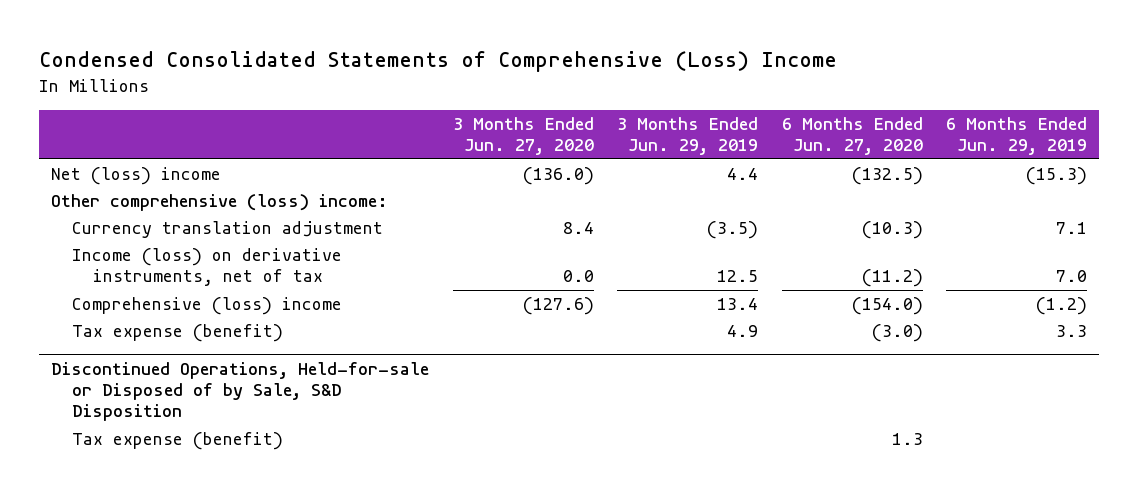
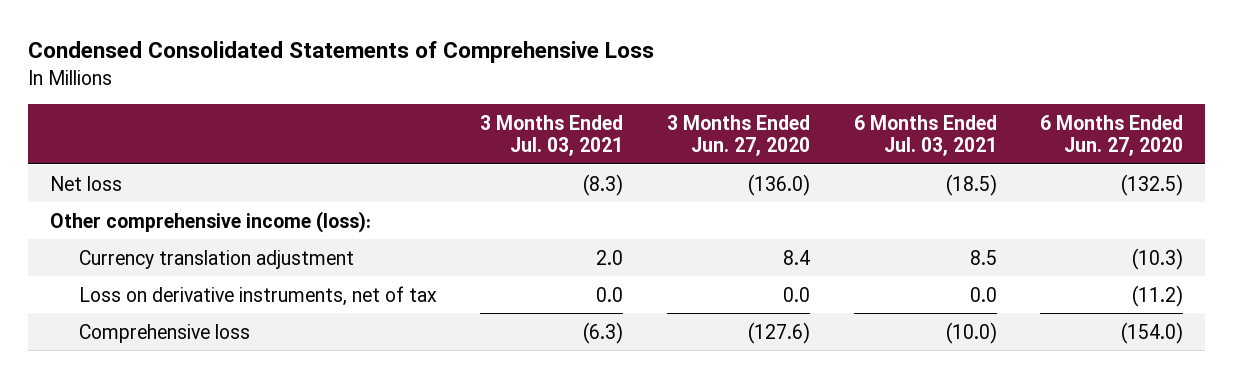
- Condensed Consolidated Statements of Comprehensive (Loss) Income
+ Condensed Consolidated Statements of Comprehensive Loss
- | 3 Months Ended Jun. 27, 2020 | 3 Months Ended Jun. 29, 2019 | 6 Months Ended Jun. 27, 2020 | 6 Months Ended Jun. 29, 2019
+ | 3 Months Ended Jul. 03, 2021 | 3 Months Ended Jun. 27, 2020 | 6 Months Ended Jul. 03, 2021 | 6 Months Ended Jun. 27, 2020
- Net (loss) income | (136.0) | 4.4 | (132.5) | (15.3)
- Other comprehensive (loss) income:
+ Net loss | (8.3) | (136.0) | (18.5) | (132.5)
+ Other comprehensive income (loss):
- Income (loss) on derivative instruments, net of tax | 0.0 | 12.5 | (11.2) | 7.0
- Comprehensive (loss) income | (127.6) | 13.4 | (154.0) | (1.2)
- Tax expense (benefit) | | 4.9 | (3.0) | 3.3
- Discontinued Operations, Held-for-sale or Disposed of by Sale, S&D Disposition
- Tax expense (benefit) | | | 1.3 |
+ Loss on derivative instruments, net of tax | 0.0 | 0.0 | 0.0 | (11.2)
+ Comprehensive loss | (6.3) | (127.6) | (10.0) | (154.0)

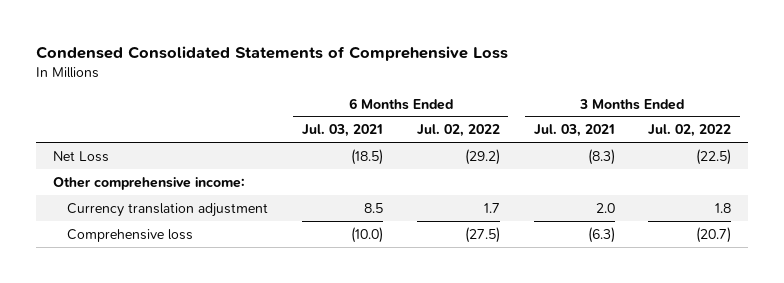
- | 3 Months Ended Jul. 03, 2021 | 3 Months Ended Jun. 27, 2020 | 6 Months Ended Jul. 03, 2021 | 6 Months Ended Jun. 27, 2020
+ | 6 Months Ended Jul. 03, 2021 | 6 Months Ended Jul. 02, 2022 | 3 Months Ended Jul. 03, 2021 | 3 Months Ended Jul. 02, 2022
- Net loss | (8.3) | (136.0) | (18.5) | (132.5)
- Other comprehensive income (loss):
+ Net Loss | (18.5) | (29.2) | (8.3) | (22.5)
+ Other comprehensive income:
- Loss on derivative instruments, net of tax | 0.0 | 0.0 | 0.0 | (11.2)

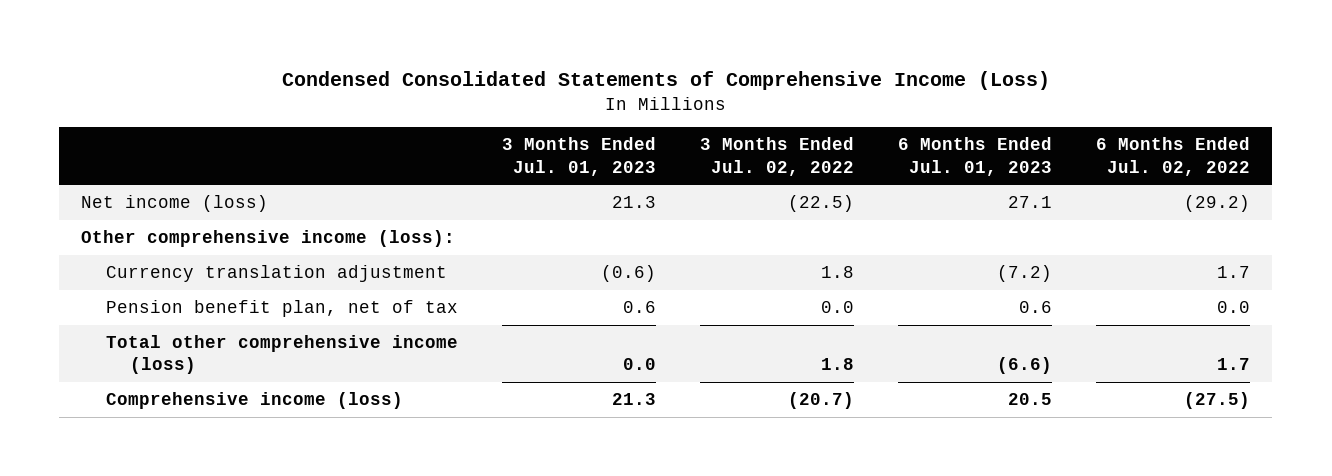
- Condensed Consolidated Statements of Comprehensive Loss
+ Condensed Consolidated Statements of Comprehensive Income (Loss)
- | 6 Months Ended Jul. 03, 2021 | 6 Months Ended Jul. 02, 2022 | 3 Months Ended Jul. 03, 2021 | 3 Months Ended Jul. 02, 2022
+ | 3 Months Ended Jul. 01, 2023 | 3 Months Ended Jul. 02, 2022 | 6 Months Ended Jul. 01, 2023 | 6 Months Ended Jul. 02, 2022
- Net Loss | (18.5) | (29.2) | (8.3) | (22.5)
- Other comprehensive income:
+ Net income (loss) | 21.3 | (22.5) | 27.1 | (29.2)
+ Other comprehensive income (loss):
- Comprehensive loss | (10.0) | (27.5) | (6.3) | (20.7)
+ Pension benefit plan, net of tax | 0.6 | 0.0 | 0.6 | 0.0
+ Total other comprehensive income (loss) | 0.0 | 1.8 | (6.6) | 1.7
+ Comprehensive income (loss) | 21.3 | (20.7) | 20.5 | (27.5)

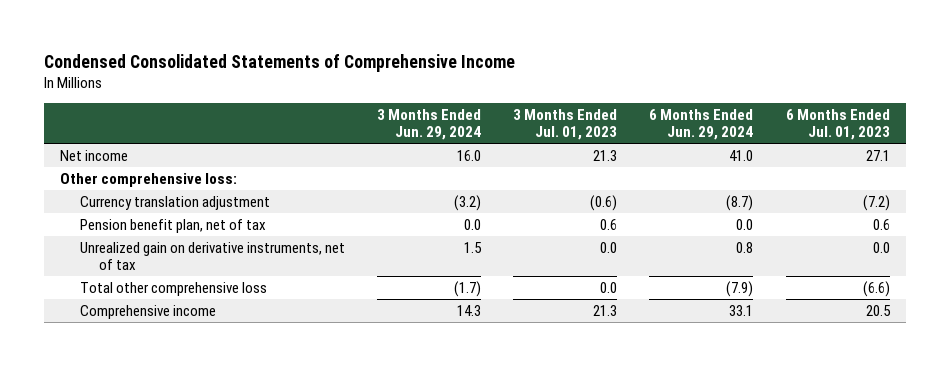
- Condensed Consolidated Statements of Comprehensive Income (Loss)
+ Condensed Consolidated Statements of Comprehensive Income
- | 3 Months Ended Jul. 01, 2023 | 3 Months Ended Jul. 02, 2022 | 6 Months Ended Jul. 01, 2023 | 6 Months Ended Jul. 02, 2022
+ | 3 Months Ended Jun. 29, 2024 | 3 Months Ended Jul. 01, 2023 | 6 Months Ended Jun. 29, 2024 | 6 Months Ended Jul. 01, 2023
- Net income (loss) | 21.3 | (22.5) | 27.1 | (29.2)
- Other comprehensive income (loss):
+ Net income | 16.0 | 21.3 | 41.0 | 27.1
+ Other comprehensive loss:
- Total other comprehensive income (loss) | 0.0 | 1.8 | (6.6) | 1.7
- Comprehensive income (loss) | 21.3 | (20.7) | 20.5 | (27.5)
+ Unrealized gain on derivative instruments, net of tax | 1.5 | 0.0 | 0.8 | 0.0
+ Total other comprehensive loss | (1.7) | 0.0 | (7.9) | (6.6)
+ Comprehensive income | 14.3 | 21.3 | 33.1 | 20.5

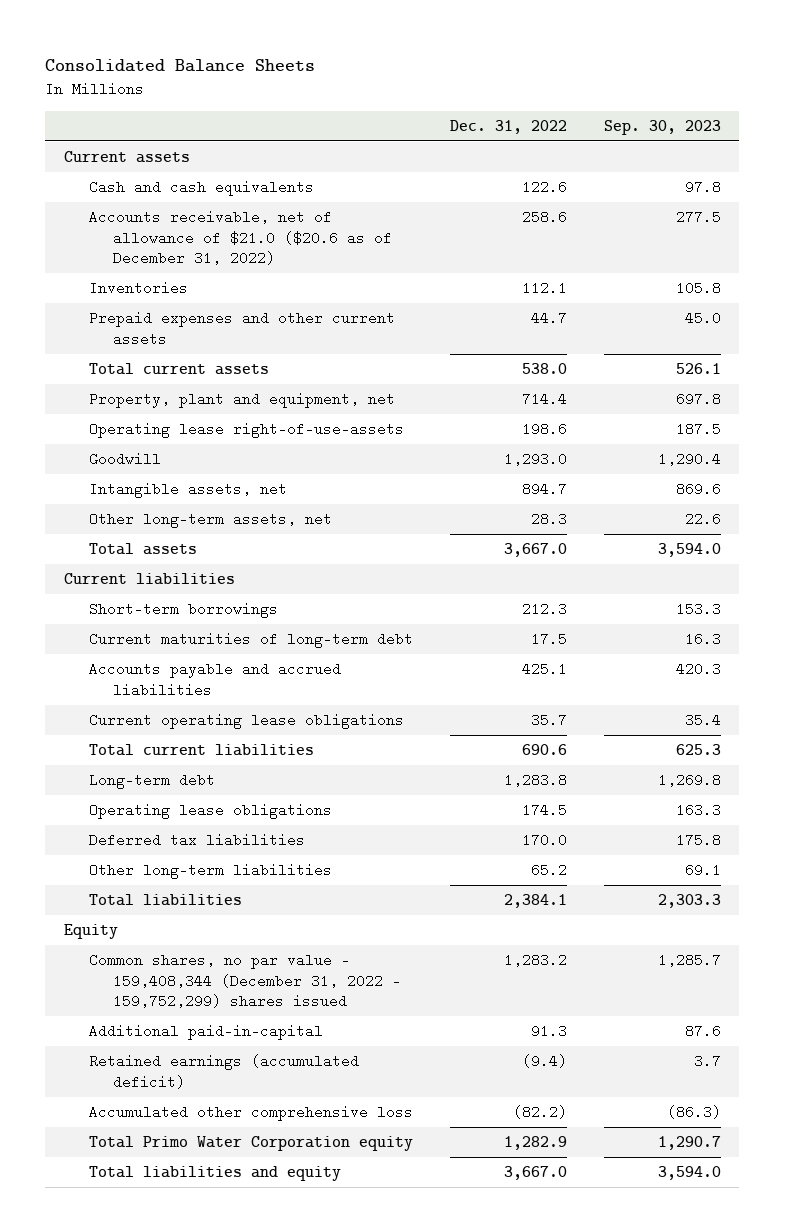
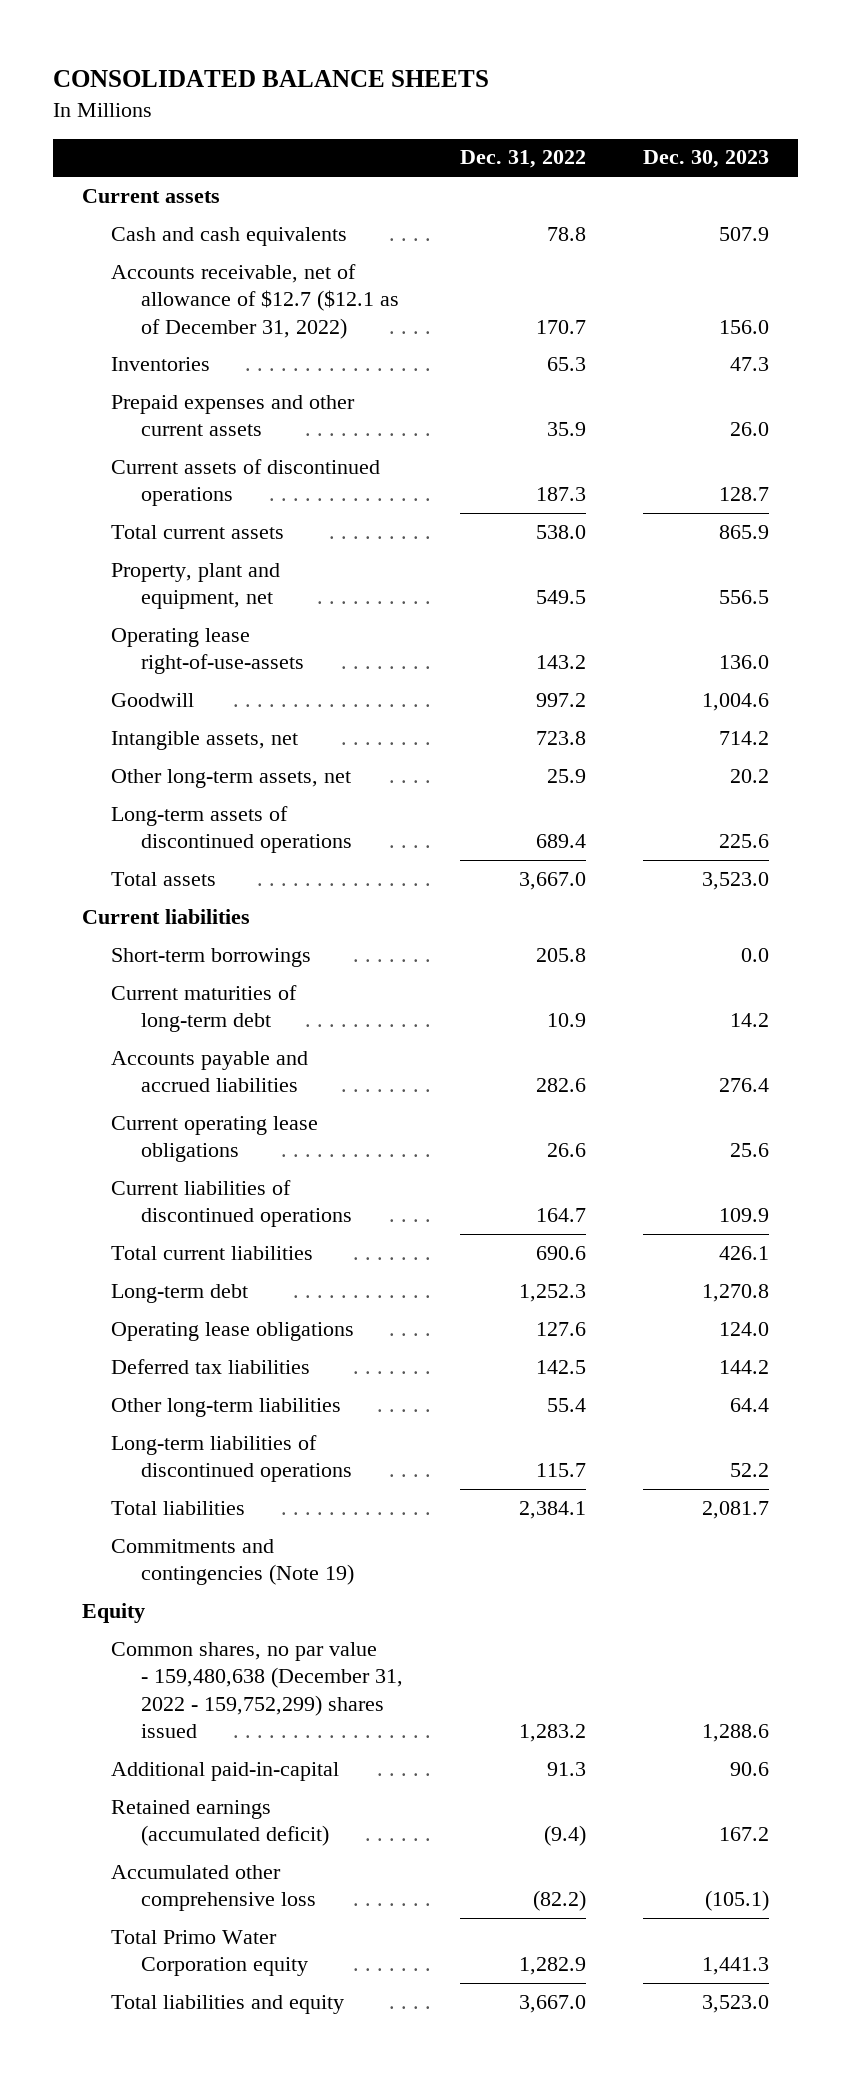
- Consolidated Balance Sheets
+ CONSOLIDATED BALANCE SHEETS
- | Dec. 31, 2022 | Sep. 30, 2023
+ | Dec. 31, 2022 | Dec. 30, 2023
- Cash and cash equivalents | 122.6 | 97.8
- Accounts receivable, net of allowance of $21.0 ($20.6 as of December 31, 2022) | 258.6 | 277.5
- Inventories | 112.1 | 105.8
- Prepaid expenses and other current assets | 44.7 | 45.0
+ Cash and cash equivalents | 78.8 | 507.9
+ Accounts receivable, net of allowance of $12.7 ($12.1 as of December 31, 2022) | 170.7 | 156.0
+ Inventories | 65.3 | 47.3
+ Prepaid expenses and other current assets | 35.9 | 26.0
+ Current assets of discontinued operations | 187.3 | 128.7
- Property, plant and equipment, net | 714.4 | 697.8
- Operating lease right-of-use-assets | 198.6 | 187.5
- Goodwill | 1,293.0 | 1,290.4
- Intangible assets, net | 894.7 | 869.6
- Other long-term assets, net | 28.3 | 22.6
+ Property, plant and equipment, net | 549.5 | 556.5
+ Operating lease right-of-use-assets | 143.2 | 136.0
+ Goodwill | 997.2 | 1,004.6
+ Intangible assets, net | 723.8 | 714.2
+ Other long-term assets, net | 25.9 | 20.2
+ Long-term assets of discontinued operations | 689.4 | 225.6
- Short-term borrowings | 212.3 | 153.3
- Current maturities of long-term debt | 17.5 | 16.3
- Accounts payable and accrued liabilities | 425.1 | 420.3
- Current operating lease obligations | 35.7 | 35.4
+ Short-term borrowings | 205.8 | 0.0
+ Current maturities of long-term debt | 10.9 | 14.2
+ Accounts payable and accrued liabilities | 282.6 | 276.4
+ Current operating lease obligations | 26.6 | 25.6
+ Current liabilities of discontinued operations | 164.7 | 109.9
- Long-term debt | 1,283.8 | 1,269.8
- Operating lease obligations | 174.5 | 163.3
- Deferred tax liabilities | 170.0 | 175.8
- Other long-term liabilities | 65.2 | 69.1
+ Long-term debt | 1,252.3 | 1,270.8
+ Operating lease obligations | 127.6 | 124.0
+ Deferred tax liabilities | 142.5 | 144.2
+ Other long-term liabilities | 55.4 | 64.4
+ Long-term liabilities of discontinued operations | 115.7 | 52.2
+ Commitments and contingencies (Note 19)
- Common shares, no par value - 159,408,344 (December 31, 2022 - 159,752,299) shares issued | 1,283.2 | 1,285.7
+ Common shares, no par value - 159,480,638 (December 31, 2022 - 159,752,299) shares issued | 1,283.2 | 1,288.6

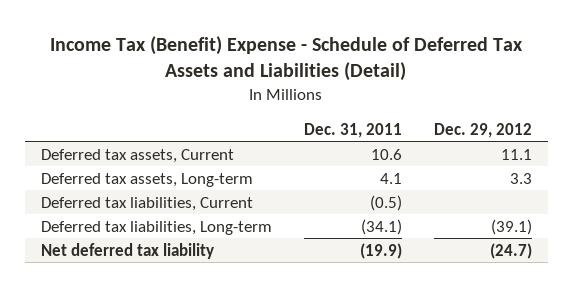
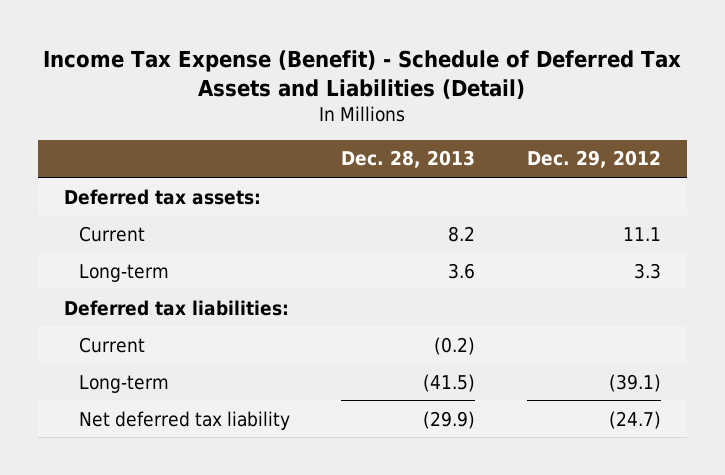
- Income Tax (Benefit) Expense - Schedule of Deferred Tax Assets and Liabilities (Detail)
+ Income Tax Expense (Benefit) - Schedule of Deferred Tax Assets and Liabilities (Detail)
- | Dec. 31, 2011 | Dec. 29, 2012
+ | Dec. 28, 2013 | Dec. 29, 2012
- Deferred tax assets, Current | 10.6 | 11.1
- Deferred tax assets, Long-term | 4.1 | 3.3
- Deferred tax liabilities, Current | (0.5) |
- Deferred tax liabilities, Long-term | (34.1) | (39.1)
+ Deferred tax assets:
+ Current | 8.2 | 11.1
+ Long-term | 3.6 | 3.3
+ Deferred tax liabilities:
+ Current | (0.2) |
+ Long-term | (41.5) | (39.1)

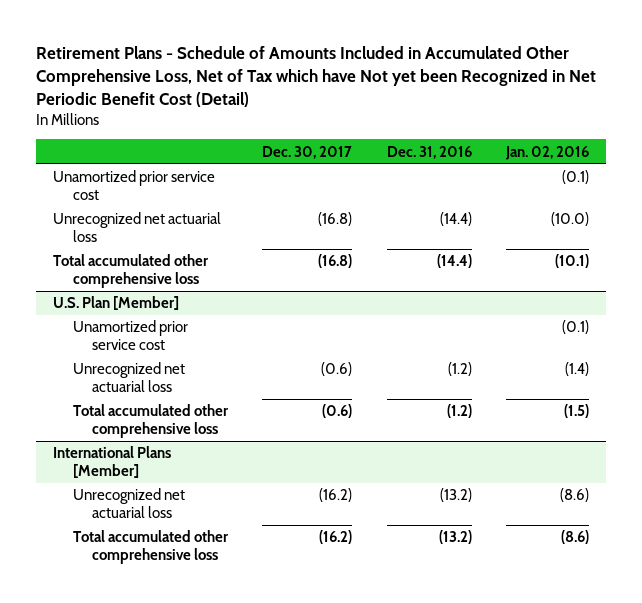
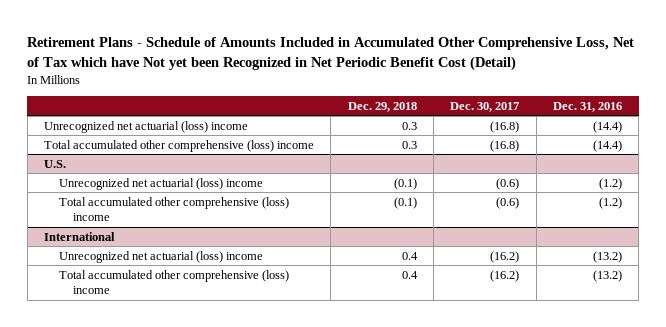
- | Dec. 30, 2017 | Dec. 31, 2016 | Jan. 02, 2016
+ | Dec. 29, 2018 | Dec. 30, 2017 | Dec. 31, 2016
- Unamortized prior service cost | | | (0.1)
- Unrecognized net actuarial loss | (16.8) | (14.4) | (10.0)
- Total accumulated other comprehensive loss | (16.8) | (14.4) | (10.1)
- U.S. Plan [Member]
- Unamortized prior service cost | | | (0.1)
- Unrecognized net actuarial loss | (0.6) | (1.2) | (1.4)
- Total accumulated other comprehensive loss | (0.6) | (1.2) | (1.5)
- International Plans [Member]
- Unrecognized net actuarial loss | (16.2) | (13.2) | (8.6)
- Total accumulated other comprehensive loss | (16.2) | (13.2) | (8.6)
+ Unrecognized net actuarial (loss) income | 0.3 | (16.8) | (14.4)
+ Total accumulated other comprehensive (loss) income | 0.3 | (16.8) | (14.4)
+ U.S.
+ Unrecognized net actuarial (loss) income | (0.1) | (0.6) | (1.2)
+ Total accumulated other comprehensive (loss) income | (0.1) | (0.6) | (1.2)
+ International
+ Unrecognized net actuarial (loss) income | 0.4 | (16.2) | (13.2)
+ Total accumulated other comprehensive (loss) income | 0.4 | (16.2) | (13.2)

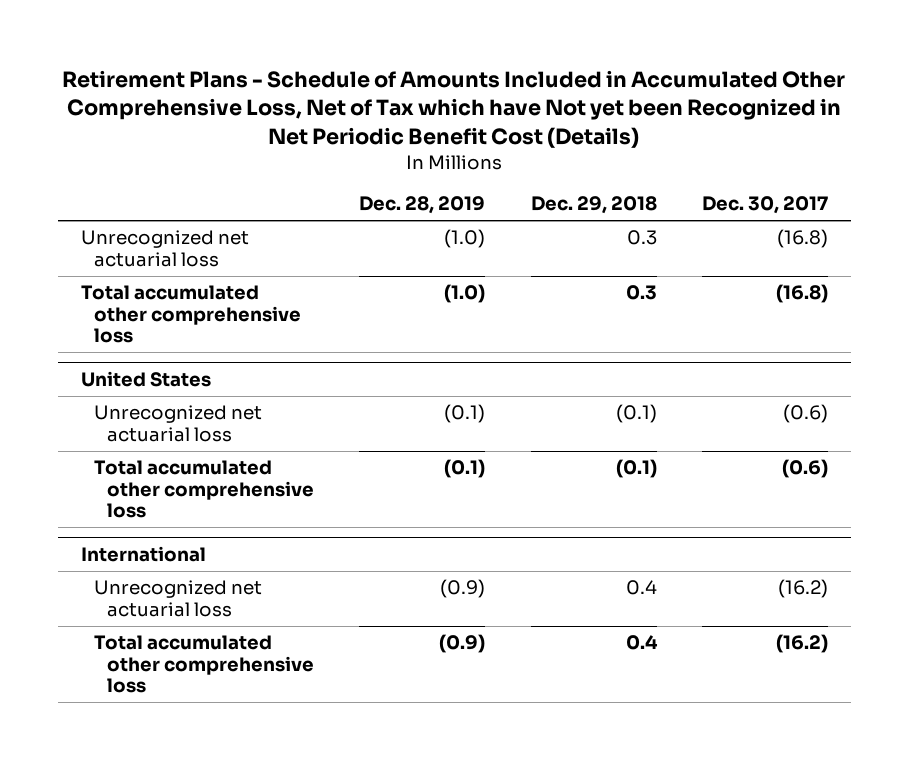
- Retirement Plans - Schedule of Amounts Included in Accumulated Other Comprehensive Loss, Net of Tax which have Not yet been Recognized in Net Periodic Benefit Cost (Detail)
+ Retirement Plans - Schedule of Amounts Included in Accumulated Other Comprehensive Loss, Net of Tax which have Not yet been Recognized in Net Periodic Benefit Cost (Details)
- | Dec. 29, 2018 | Dec. 30, 2017 | Dec. 31, 2016
+ | Dec. 28, 2019 | Dec. 29, 2018 | Dec. 30, 2017
- Unrecognized net actuarial (loss) income | 0.3 | (16.8) | (14.4)
- Total accumulated other comprehensive (loss) income | 0.3 | (16.8) | (14.4)
- U.S.
- Unrecognized net actuarial (loss) income | (0.1) | (0.6) | (1.2)
- Total accumulated other comprehensive (loss) income | (0.1) | (0.6) | (1.2)
+ Unrecognized net actuarial loss | (1.0) | 0.3 | (16.8)
+ Total accumulated other comprehensive loss | (1.0) | 0.3 | (16.8)
+ United States
+ Unrecognized net actuarial loss | (0.1) | (0.1) | (0.6)
+ Total accumulated other comprehensive loss | (0.1) | (0.1) | (0.6)
@ International
- Unrecognized net actuarial (loss) income | 0.4 | (16.2) | (13.2)
- Total accumulated other comprehensive (loss) income | 0.4 | (16.2) | (13.2)
+ Unrecognized net actuarial loss | (0.9) | 0.4 | (16.2)
+ Total accumulated other comprehensive loss | (0.9) | 0.4 | (16.2)

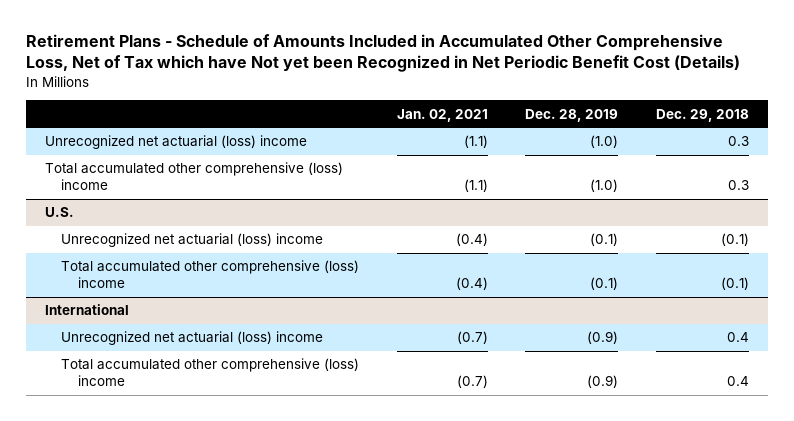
- | Dec. 28, 2019 | Dec. 29, 2018 | Dec. 30, 2017
+ | Jan. 02, 2021 | Dec. 28, 2019 | Dec. 29, 2018
- Unrecognized net actuarial loss | (1.0) | 0.3 | (16.8)
- Total accumulated other comprehensive loss | (1.0) | 0.3 | (16.8)
- United States
- Unrecognized net actuarial loss | (0.1) | (0.1) | (0.6)
- Total accumulated other comprehensive loss | (0.1) | (0.1) | (0.6)
+ Unrecognized net actuarial (loss) income | (1.1) | (1.0) | 0.3
+ Total accumulated other comprehensive (loss) income | (1.1) | (1.0) | 0.3
+ U.S.
+ Unrecognized net actuarial (loss) income | (0.4) | (0.1) | (0.1)
+ Total accumulated other comprehensive (loss) income | (0.4) | (0.1) | (0.1)
@ International
- Unrecognized net actuarial loss | (0.9) | 0.4 | (16.2)
- Total accumulated other comprehensive loss | (0.9) | 0.4 | (16.2)
+ Unrecognized net actuarial (loss) income | (0.7) | (0.9) | 0.4
+ Total accumulated other comprehensive (loss) income | (0.7) | (0.9) | 0.4

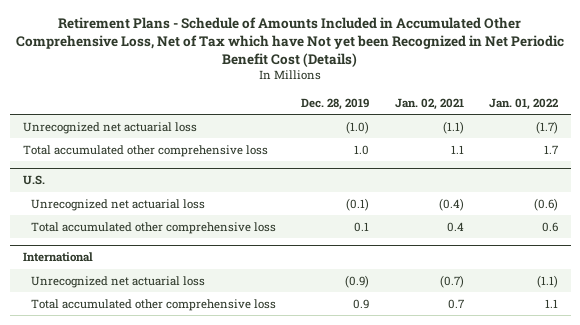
- | Jan. 02, 2021 | Dec. 28, 2019 | Dec. 29, 2018
+ | Dec. 28, 2019 | Jan. 02, 2021 | Jan. 01, 2022
- Unrecognized net actuarial (loss) income | (1.1) | (1.0) | 0.3
- Total accumulated other comprehensive (loss) income | (1.1) | (1.0) | 0.3
+ Unrecognized net actuarial loss | (1.0) | (1.1) | (1.7)
+ Total accumulated other comprehensive loss | 1.0 | 1.1 | 1.7
@ U.S.
- Unrecognized net actuarial (loss) income | (0.4) | (0.1) | (0.1)
- Total accumulated other comprehensive (loss) income | (0.4) | (0.1) | (0.1)
+ Unrecognized net actuarial loss | (0.1) | (0.4) | (0.6)
+ Total accumulated other comprehensive loss | 0.1 | 0.4 | 0.6
@ International
- Unrecognized net actuarial (loss) income | (0.7) | (0.9) | 0.4
- Total accumulated other comprehensive (loss) income | (0.7) | (0.9) | 0.4
+ Unrecognized net actuarial loss | (0.9) | (0.7) | (1.1)
+ Total accumulated other comprehensive loss | 0.9 | 0.7 | 1.1

